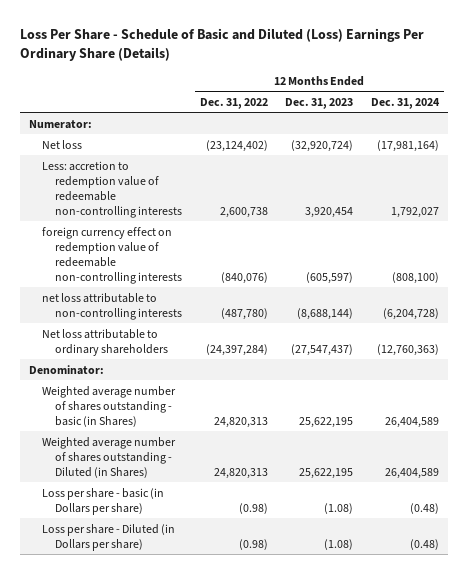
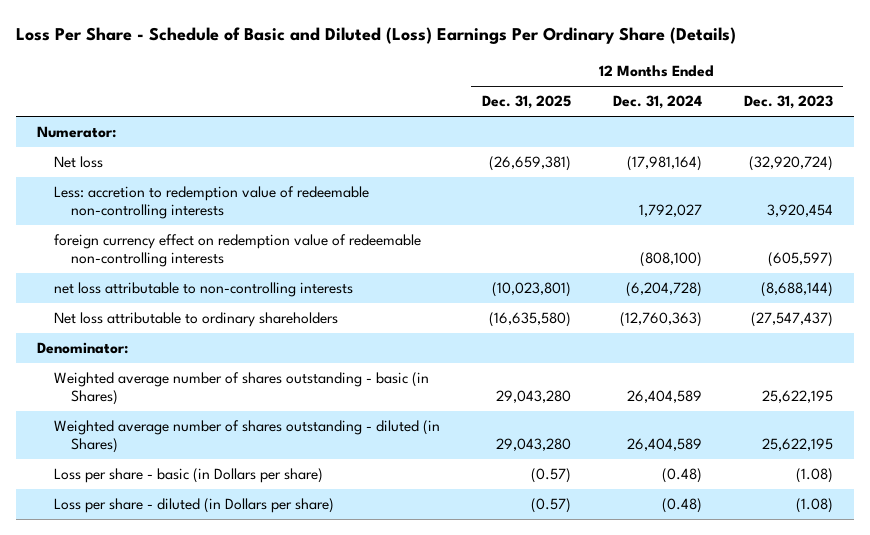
- | 12 Months Ended Dec. 31, 2022 | 12 Months Ended Dec. 31, 2023 | 12 Months Ended Dec. 31, 2024
+ | 12 Months Ended Dec. 31, 2025 | 12 Months Ended Dec. 31, 2024 | 12 Months Ended Dec. 31, 2023
- Weighted average number of shares outstanding - Diluted (in Shares) | 24,820,313 | 25,622,195 | 26,404,589
+ Weighted average number of shares outstanding - diluted (in Shares) | 29,043,280 | 26,404,589 | 25,622,195
- Loss per share - Diluted (in Dollars per share) | (0.98) | (1.08) | (0.48)
+ Loss per share - diluted (in Dollars per share) | (0.57) | (0.48) | (1.08)

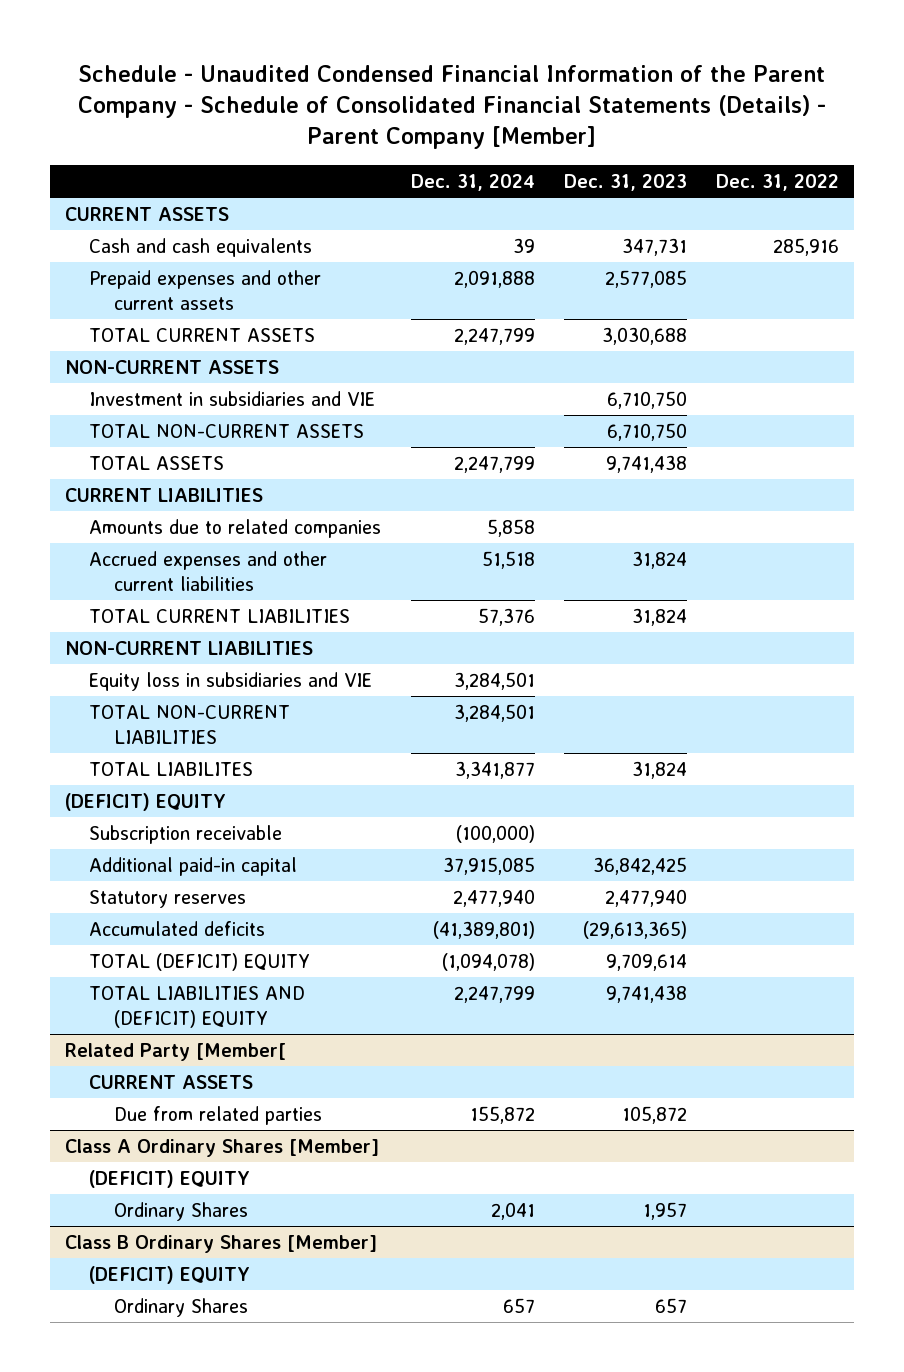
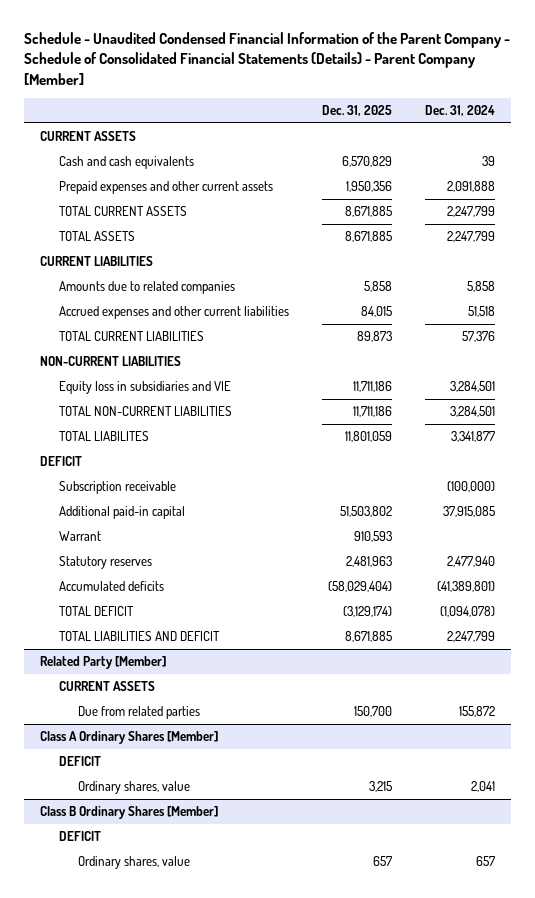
- | Dec. 31, 2024 | Dec. 31, 2023 | Dec. 31, 2022
+ | Dec. 31, 2025 | Dec. 31, 2024
- NON-CURRENT ASSETS
- Investment in subsidiaries and VIE | | 6,710,750 |
- TOTAL NON-CURRENT ASSETS | | 6,710,750 |
- (DEFICIT) EQUITY
+ DEFICIT
+ Warrant | 910,593 |
- TOTAL (DEFICIT) EQUITY | (1,094,078) | 9,709,614 |
- TOTAL LIABILITIES AND (DEFICIT) EQUITY | 2,247,799 | 9,741,438 |
- Related Party [Member[
+ TOTAL DEFICIT | (3,129,174) | (1,094,078)
+ TOTAL LIABILITIES AND DEFICIT | 8,671,885 | 2,247,799
+ Related Party [Member]
@ Class A Ordinary Shares [Member]
- (DEFICIT) EQUITY
- Ordinary Shares | 2,041 | 1,957 |
+ DEFICIT
+ Ordinary shares, value | 3,215 | 2,041
@ Class B Ordinary Shares [Member]
- (DEFICIT) EQUITY
- Ordinary Shares | 657 | 657 |
+ DEFICIT
+ Ordinary shares, value | 657 | 657

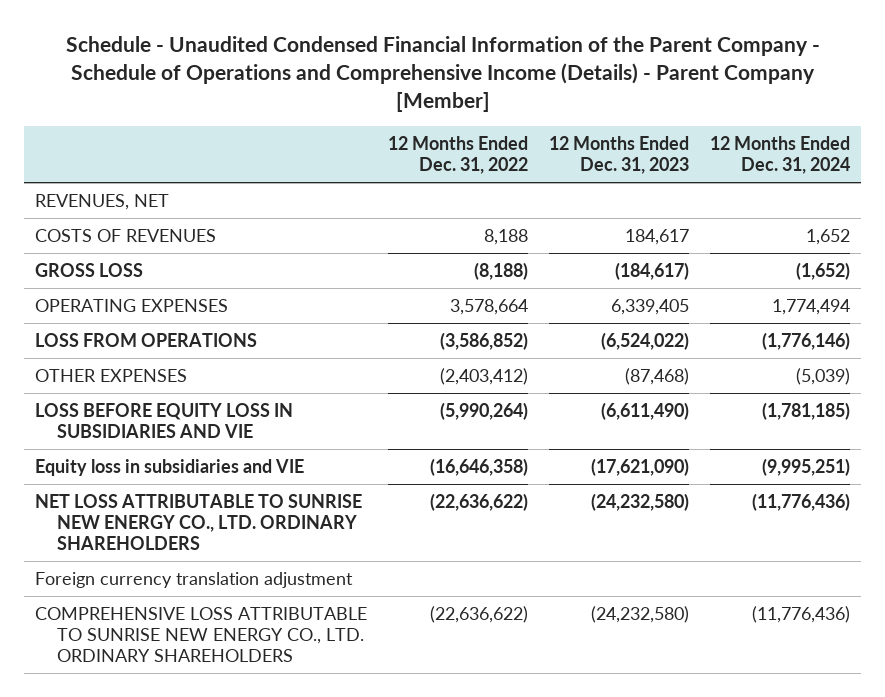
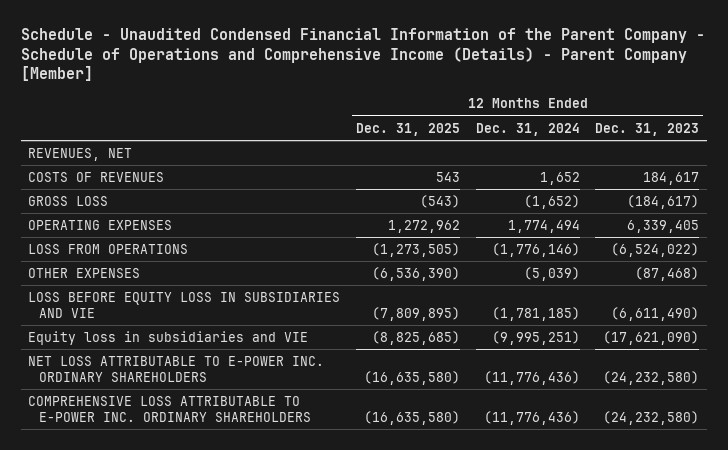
- | 12 Months Ended Dec. 31, 2022 | 12 Months Ended Dec. 31, 2023 | 12 Months Ended Dec. 31, 2024
+ | 12 Months Ended Dec. 31, 2025 | 12 Months Ended Dec. 31, 2024 | 12 Months Ended Dec. 31, 2023
- NET LOSS ATTRIBUTABLE TO SUNRISE NEW ENERGY CO., LTD. ORDINARY SHAREHOLDERS | (22,636,622) | (24,232,580) | (11,776,436)
- Foreign currency translation adjustment
- COMPREHENSIVE LOSS ATTRIBUTABLE TO SUNRISE NEW ENERGY CO., LTD. ORDINARY SHAREHOLDERS | (22,636,622) | (24,232,580) | (11,776,436)
+ NET LOSS ATTRIBUTABLE TO E-POWER INC. ORDINARY SHAREHOLDERS | (16,635,580) | (11,776,436) | (24,232,580)
+ COMPREHENSIVE LOSS ATTRIBUTABLE TO E-POWER INC. ORDINARY SHAREHOLDERS | (16,635,580) | (11,776,436) | (24,232,580)

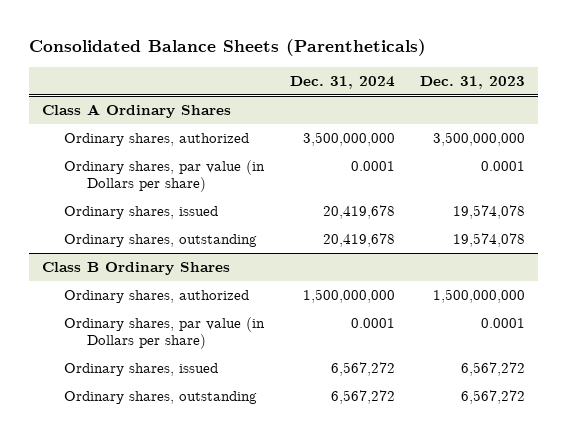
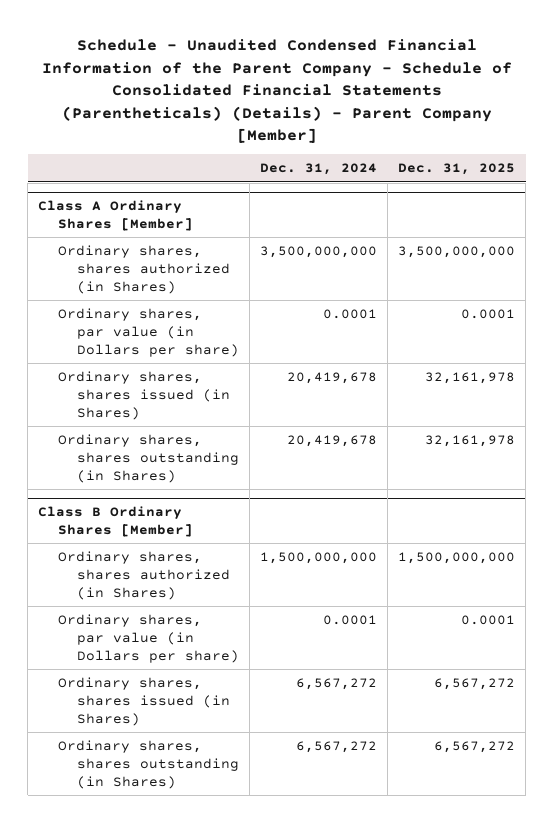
- Consolidated Balance Sheets (Parentheticals)
+ Schedule - Unaudited Condensed Financial Information of the Parent Company - Schedule of Consolidated Financial Statements (Parentheticals) (Details) - Parent Company [Member]
- | Dec. 31, 2024 | Dec. 31, 2023
+ | Dec. 31, 2024 | Dec. 31, 2025
- Class A Ordinary Shares
- Ordinary shares, authorized | 3,500,000,000 | 3,500,000,000
+ Class A Ordinary Shares [Member]
+ Ordinary shares, shares authorized (in Shares) | 3,500,000,000 | 3,500,000,000
- Ordinary shares, issued | 20,419,678 | 19,574,078
- Ordinary shares, outstanding | 20,419,678 | 19,574,078
- Class B Ordinary Shares
- Ordinary shares, authorized | 1,500,000,000 | 1,500,000,000
+ Ordinary shares, shares issued (in Shares) | 20,419,678 | 32,161,978
+ Ordinary shares, shares outstanding (in Shares) | 20,419,678 | 32,161,978
+ Class B Ordinary Shares [Member]
+ Ordinary shares, shares authorized (in Shares) | 1,500,000,000 | 1,500,000,000
- Ordinary shares, issued | 6,567,272 | 6,567,272
- Ordinary shares, outstanding | 6,567,272 | 6,567,272
+ Ordinary shares, shares issued (in Shares) | 6,567,272 | 6,567,272
+ Ordinary shares, shares outstanding (in Shares) | 6,567,272 | 6,567,272

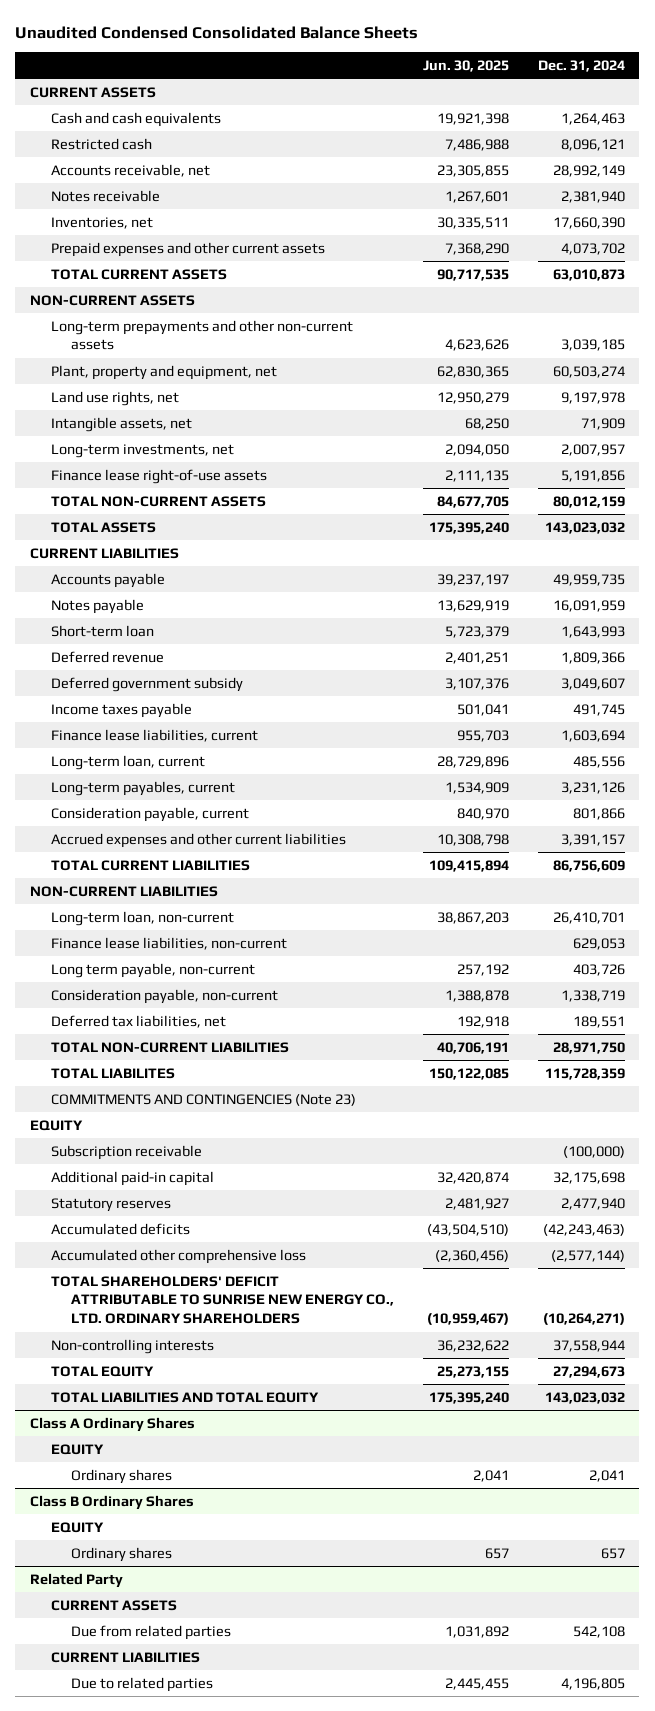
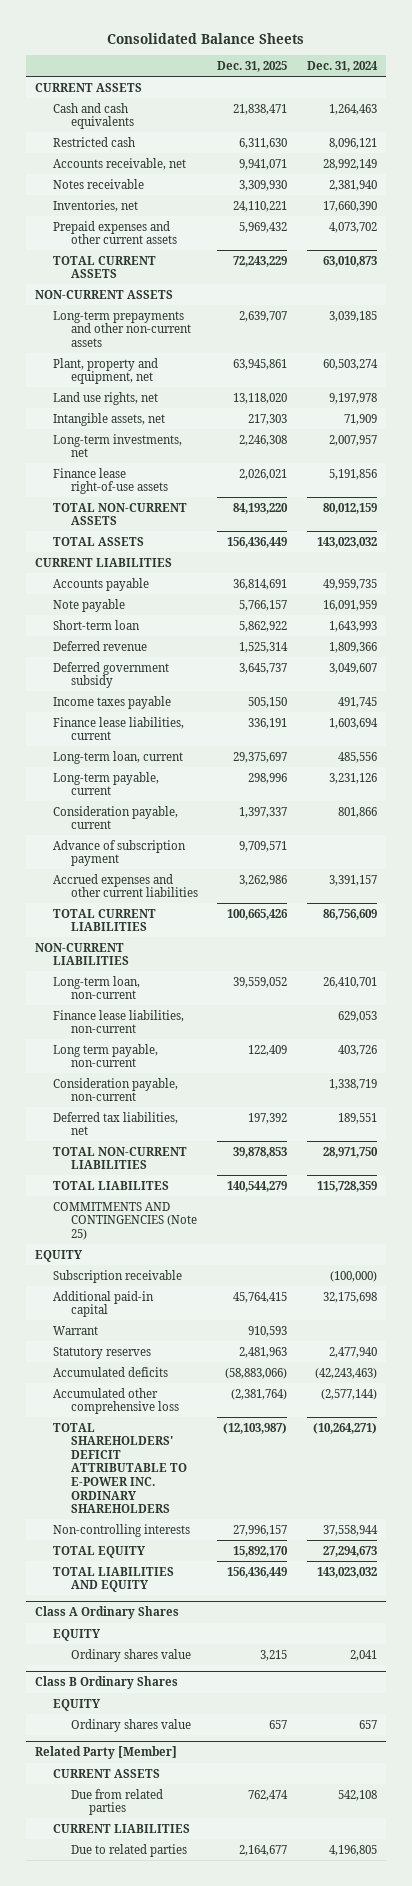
- Unaudited Condensed Consolidated Balance Sheets
+ Consolidated Balance Sheets
- | Jun. 30, 2025 | Dec. 31, 2024
+ | Dec. 31, 2025 | Dec. 31, 2024
- Notes payable | 13,629,919 | 16,091,959
+ Note payable | 5,766,157 | 16,091,959
- Long-term payables, current | 1,534,909 | 3,231,126
+ Long-term payable, current | 298,996 | 3,231,126
+ Advance of subscription payment | 9,709,571 |
- COMMITMENTS AND CONTINGENCIES (Note 23)
+ COMMITMENTS AND CONTINGENCIES (Note 25)
+ Warrant | 910,593 |
- TOTAL SHAREHOLDERS' DEFICIT ATTRIBUTABLE TO SUNRISE NEW ENERGY CO., LTD. ORDINARY SHAREHOLDERS | (10,959,467) | (10,264,271)
+ TOTAL SHAREHOLDERS' DEFICIT ATTRIBUTABLE TO E-POWER INC. ORDINARY SHAREHOLDERS | (12,103,987) | (10,264,271)
- TOTAL LIABILITIES AND TOTAL EQUITY | 175,395,240 | 143,023,032
+ TOTAL LIABILITIES AND EQUITY | 156,436,449 | 143,023,032
@ Class A Ordinary Shares
- Ordinary shares | 2,041 | 2,041
+ Ordinary shares value | 3,215 | 2,041
@ Class B Ordinary Shares
- Ordinary shares | 657 | 657
- Related Party
@ Class B Ordinary Shares
+ Ordinary shares value | 657 | 657
+ Related Party [Member]

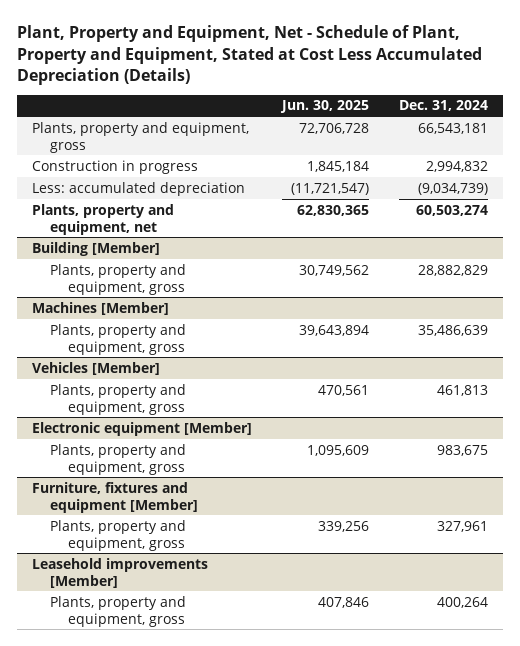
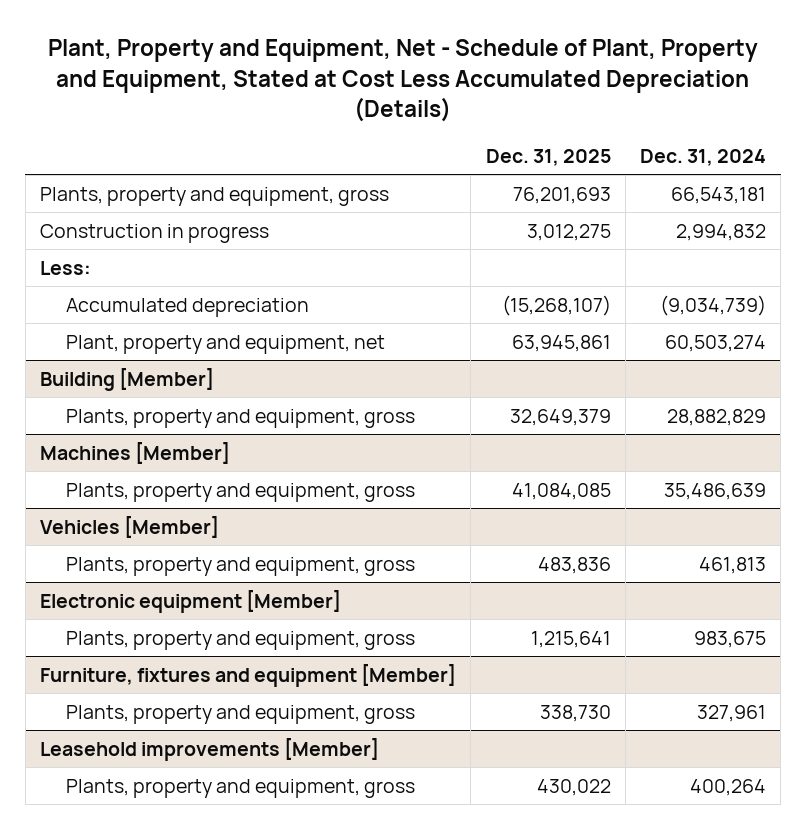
- | Jun. 30, 2025 | Dec. 31, 2024
+ | Dec. 31, 2025 | Dec. 31, 2024
- Less: accumulated depreciation | (11,721,547) | (9,034,739)
- Plants, property and equipment, net | 62,830,365 | 60,503,274
+ Less:
+ Accumulated depreciation | (15,268,107) | (9,034,739)
+ Plant, property and equipment, net | 63,945,861 | 60,503,274

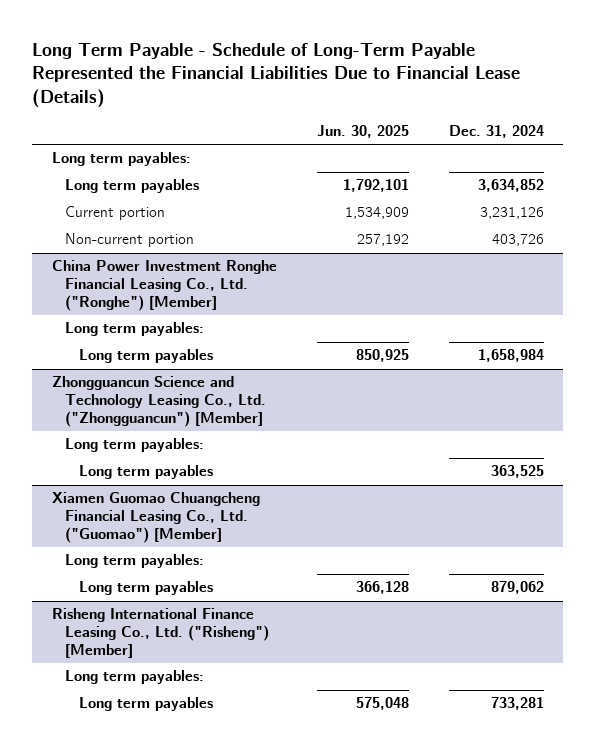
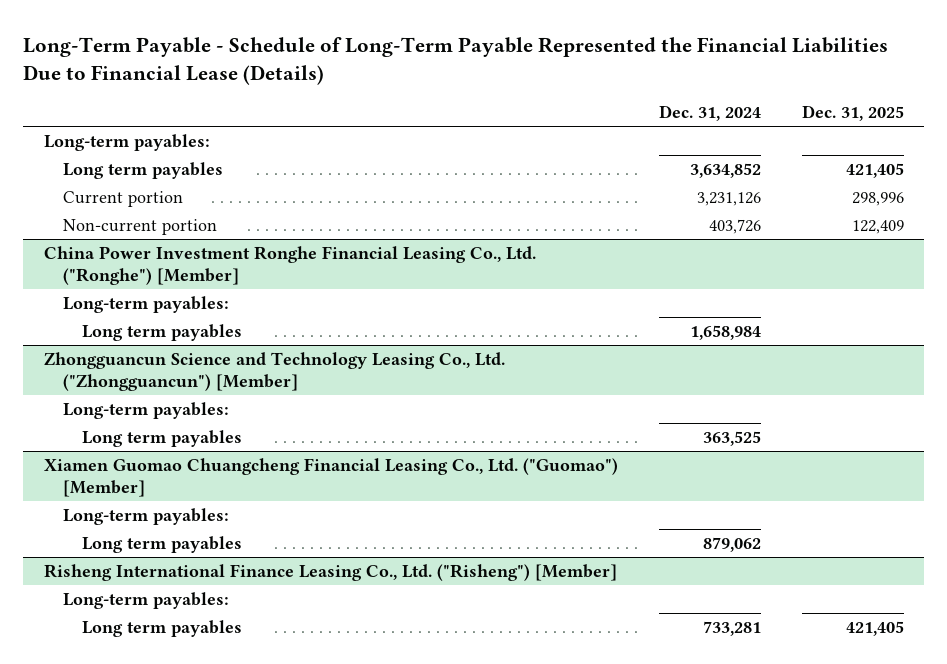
- Long Term Payable - Schedule of Long-Term Payable Represented the Financial Liabilities Due to Financial Lease (Details)
+ Long-Term Payable - Schedule of Long-Term Payable Represented the Financial Liabilities Due to Financial Lease (Details)
- | Jun. 30, 2025 | Dec. 31, 2024
+ | Dec. 31, 2024 | Dec. 31, 2025
- Long term payables:
+ Long-term payables:
@ China Power Investment Ronghe Financial Leasing Co., Ltd. ("Ronghe") [Member]
- Long term payables:
+ Long-term payables:
@ Zhongguancun Science and Technology Leasing Co., Ltd. ("Zhongguancun") [Member]
- Long term payables:
+ Long-term payables:
@ Xiamen Guomao Chuangcheng Financial Leasing Co., Ltd. ("Guomao") [Member]
- Long term payables:
+ Long-term payables:
@ Risheng International Finance Leasing Co., Ltd. ("Risheng") [Member]
- Long term payables:
+ Long-term payables:

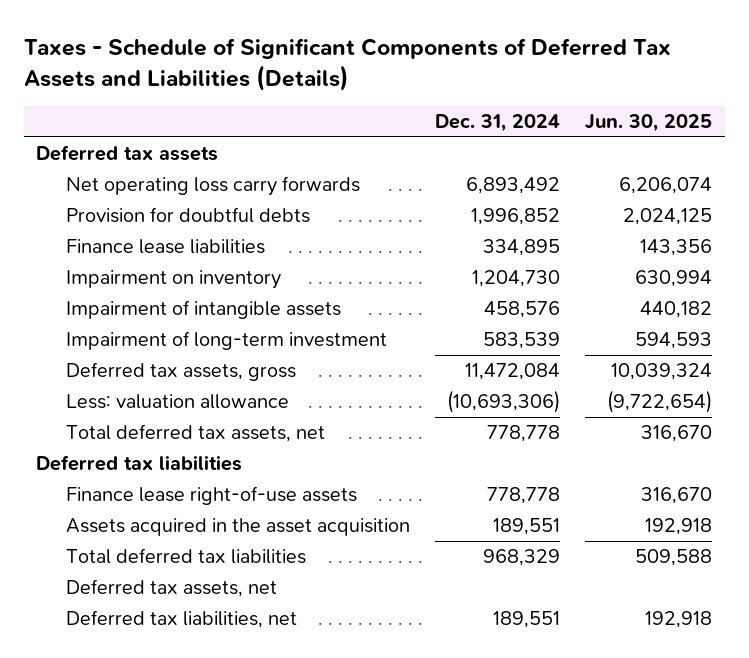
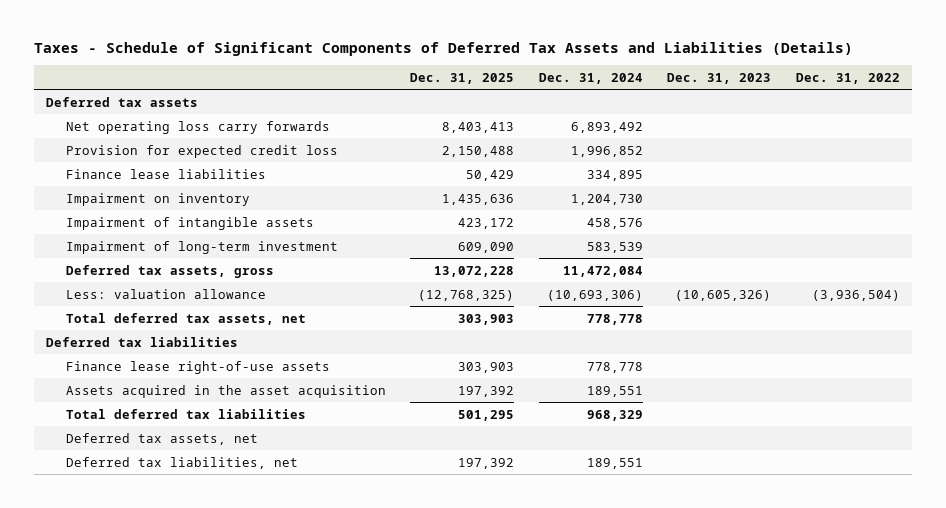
- | Dec. 31, 2024 | Jun. 30, 2025
+ | Dec. 31, 2025 | Dec. 31, 2024 | Dec. 31, 2023 | Dec. 31, 2022
- Provision for doubtful debts | 1,996,852 | 2,024,125
+ Provision for expected credit loss | 2,150,488 | 1,996,852 | |

